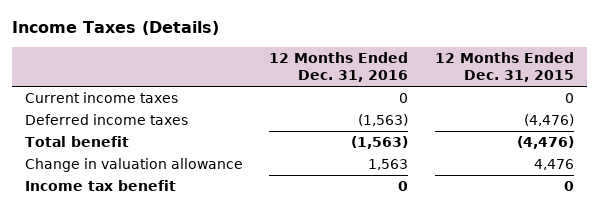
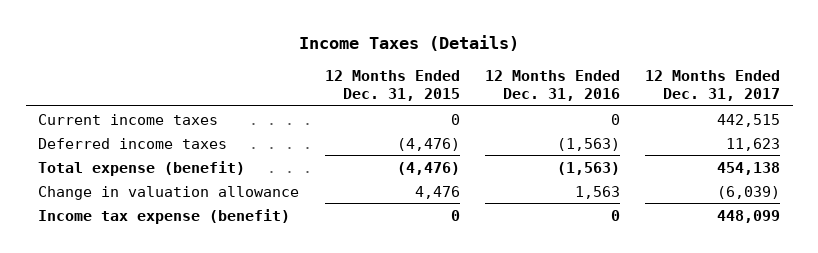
- | 12 Months Ended Dec. 31, 2016 | 12 Months Ended Dec. 31, 2015
+ | 12 Months Ended Dec. 31, 2015 | 12 Months Ended Dec. 31, 2016 | 12 Months Ended Dec. 31, 2017
- Total benefit | (1,563) | (4,476)
+ Total expense (benefit) | (4,476) | (1,563) | 454,138
- Income tax benefit | 0 | 0
+ Income tax expense (benefit) | 0 | 0 | 448,099

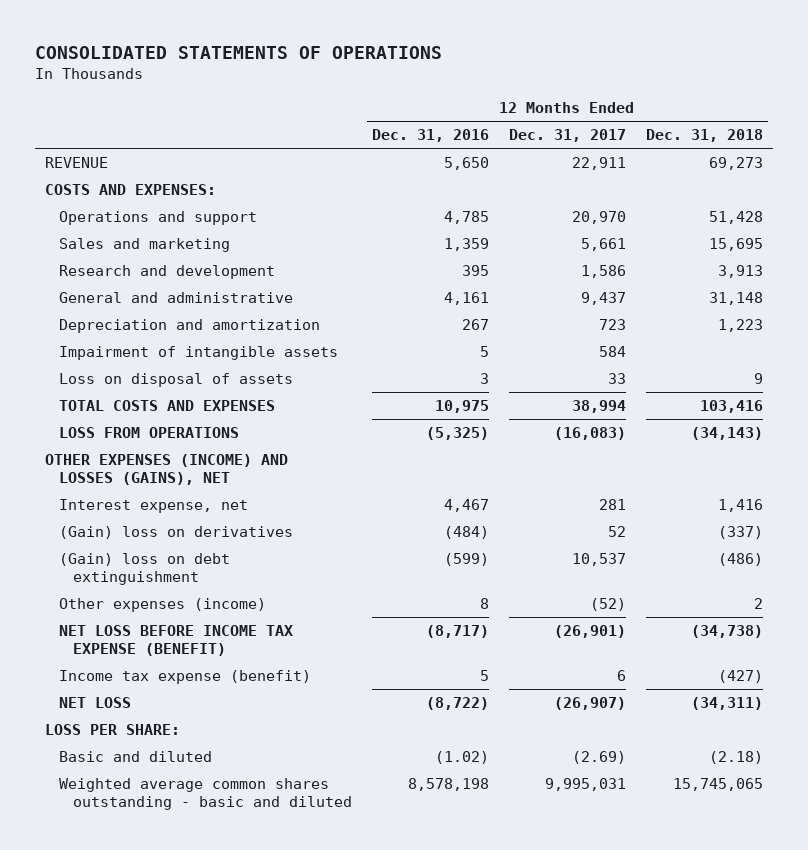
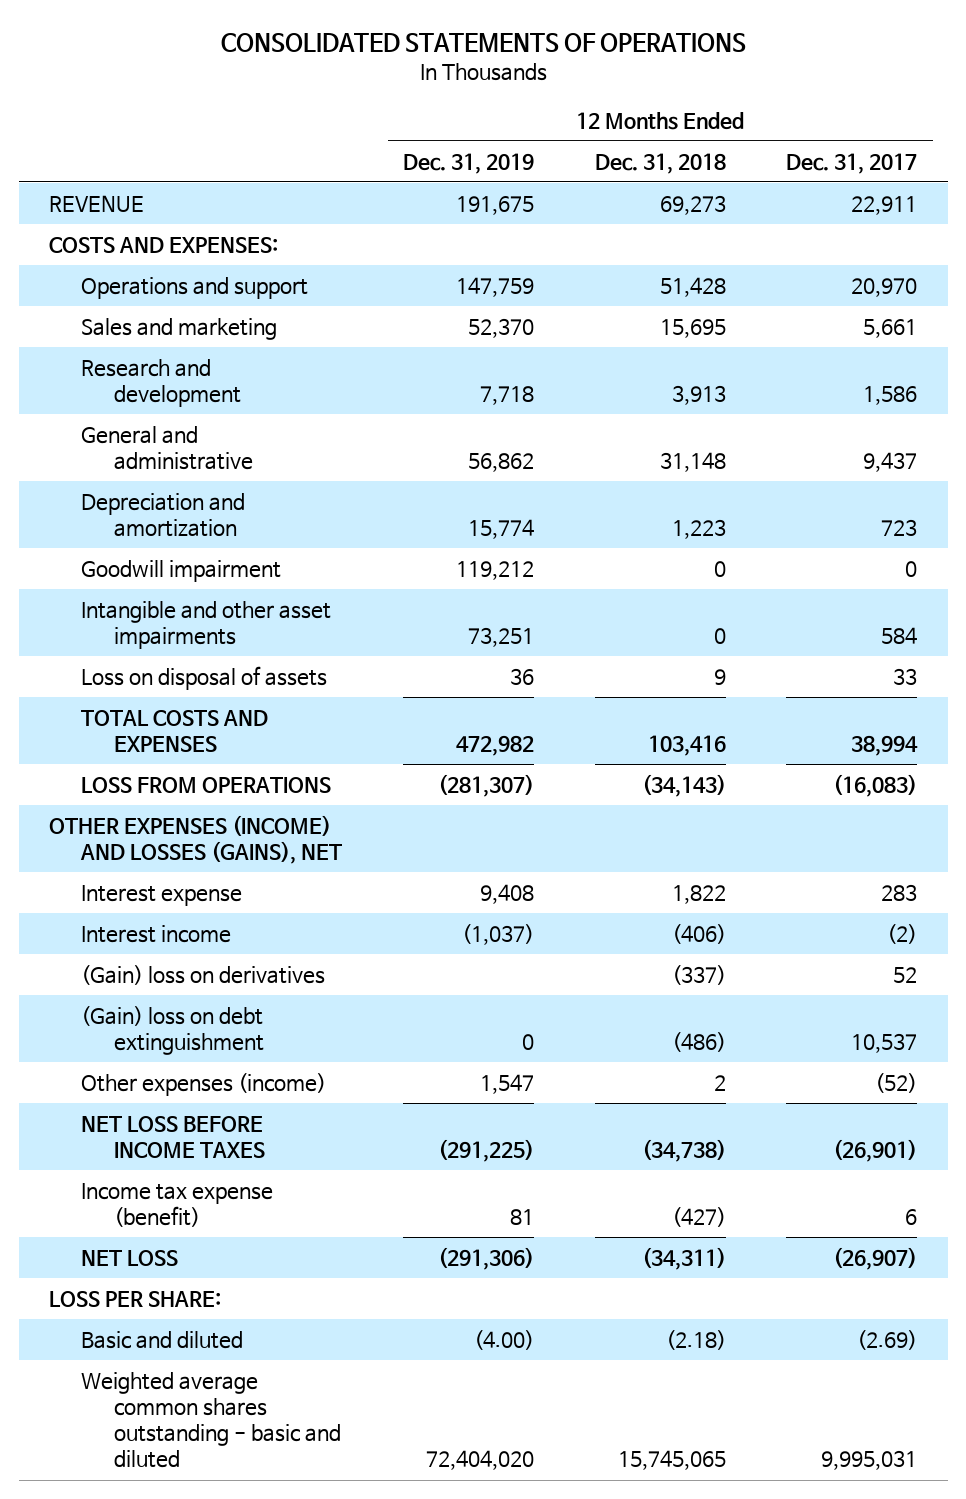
- | 12 Months Ended Dec. 31, 2016 | 12 Months Ended Dec. 31, 2017 | 12 Months Ended Dec. 31, 2018
+ | 12 Months Ended Dec. 31, 2019 | 12 Months Ended Dec. 31, 2018 | 12 Months Ended Dec. 31, 2017
- Impairment of intangible assets | 5 | 584 |
+ Goodwill impairment | 119,212 | 0 | 0
+ Intangible and other asset impairments | 73,251 | 0 | 584
- Interest expense, net | 4,467 | 281 | 1,416
+ Interest expense | 9,408 | 1,822 | 283
+ Interest income | (1,037) | (406) | (2)
- NET LOSS BEFORE INCOME TAX EXPENSE (BENEFIT) | (8,717) | (26,901) | (34,738)
+ NET LOSS BEFORE INCOME TAXES | (291,225) | (34,738) | (26,901)

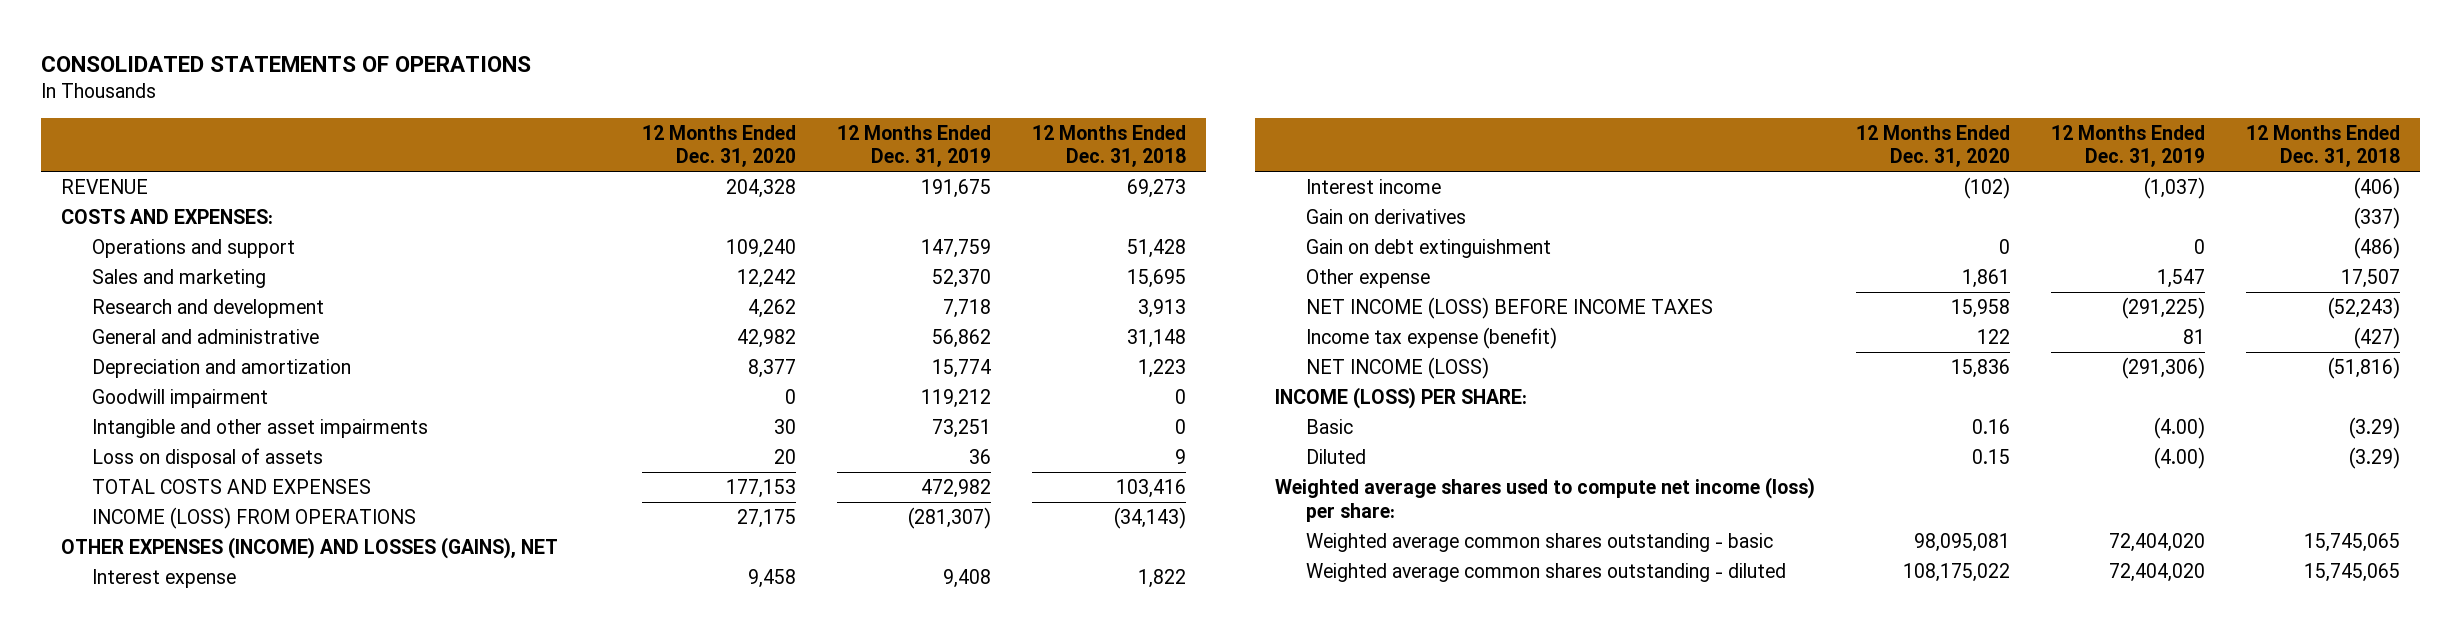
- | 12 Months Ended Dec. 31, 2019 | 12 Months Ended Dec. 31, 2018 | 12 Months Ended Dec. 31, 2017
+ | 12 Months Ended Dec. 31, 2020 | 12 Months Ended Dec. 31, 2019 | 12 Months Ended Dec. 31, 2018
- LOSS FROM OPERATIONS | (281,307) | (34,143) | (16,083)
+ INCOME (LOSS) FROM OPERATIONS | 27,175 | (281,307) | (34,143)
- (Gain) loss on derivatives | | (337) | 52
- (Gain) loss on debt extinguishment | 0 | (486) | 10,537
- Other expenses (income) | 1,547 | 2 | (52)
- NET LOSS BEFORE INCOME TAXES | (291,225) | (34,738) | (26,901)
+ Gain on derivatives | | | (337)
+ Gain on debt extinguishment | 0 | 0 | (486)
+ Other expense | 1,861 | 1,547 | 17,507
+ NET INCOME (LOSS) BEFORE INCOME TAXES | 15,958 | (291,225) | (52,243)
- NET LOSS | (291,306) | (34,311) | (26,907)
- LOSS PER SHARE:
- Basic and diluted | (4.00) | (2.18) | (2.69)
- Weighted average common shares outstanding - basic and diluted | 72,404,020 | 15,745,065 | 9,995,031
+ NET INCOME (LOSS) | 15,836 | (291,306) | (51,816)
+ INCOME (LOSS) PER SHARE:
+ Basic | 0.16 | (4.00) | (3.29)
+ Diluted | 0.15 | (4.00) | (3.29)
+ Weighted average shares used to compute net income (loss) per share:
+ Weighted average common shares outstanding - basic | 98,095,081 | 72,404,020 | 15,745,065
+ Weighted average common shares outstanding - diluted | 108,175,022 | 72,404,020 | 15,745,065

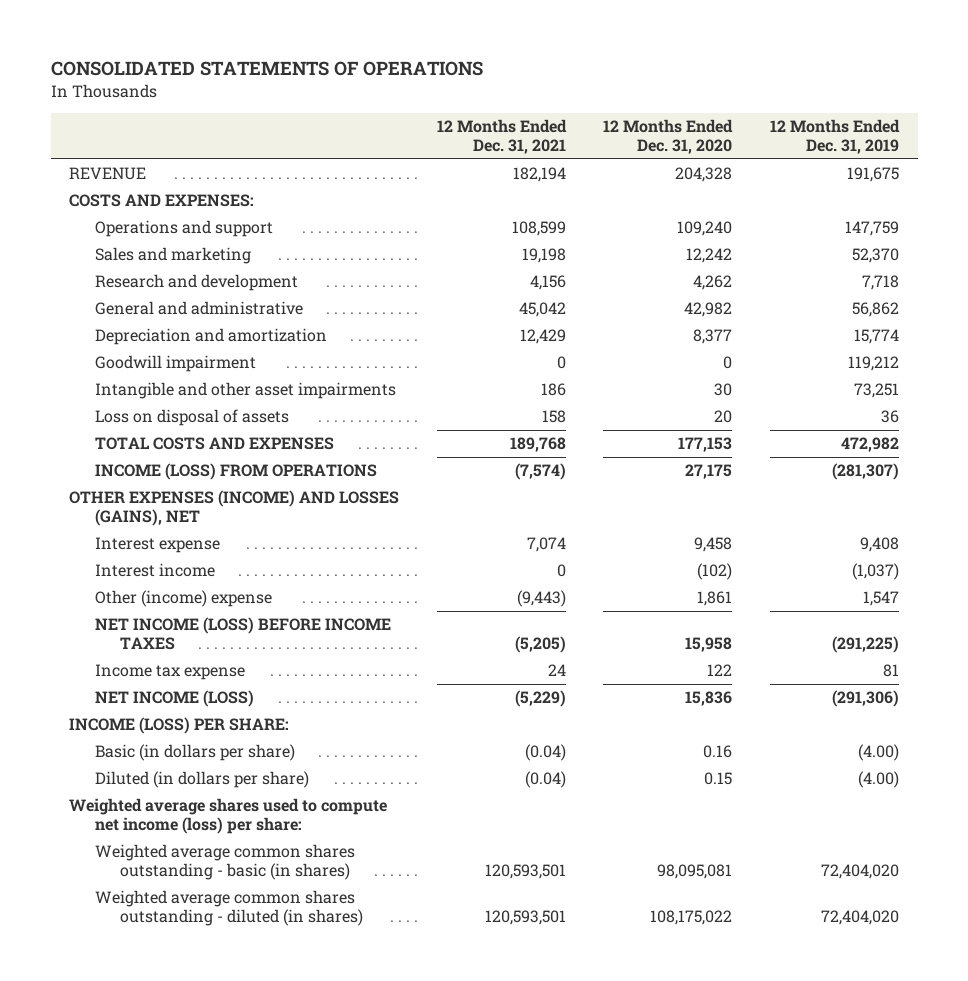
- | 12 Months Ended Dec. 31, 2020 | 12 Months Ended Dec. 31, 2019 | 12 Months Ended Dec. 31, 2018
+ | 12 Months Ended Dec. 31, 2021 | 12 Months Ended Dec. 31, 2020 | 12 Months Ended Dec. 31, 2019
- Gain on derivatives | | | (337)
- Gain on debt extinguishment | 0 | 0 | (486)
- Other expense | 1,861 | 1,547 | 17,507
+ Other (income) expense | (9,443) | 1,861 | 1,547
- Income tax expense (benefit) | 122 | 81 | (427)
+ Income tax expense | 24 | 122 | 81
- Basic | 0.16 | (4.00) | (3.29)
- Diluted | 0.15 | (4.00) | (3.29)
+ Basic (in dollars per share) | (0.04) | 0.16 | (4.00)
+ Diluted (in dollars per share) | (0.04) | 0.15 | (4.00)
- Weighted average common shares outstanding - basic | 98,095,081 | 72,404,020 | 15,745,065
- Weighted average common shares outstanding - diluted | 108,175,022 | 72,404,020 | 15,745,065
+ Weighted average common shares outstanding - basic (in shares) | 120,593,501 | 98,095,081 | 72,404,020
+ Weighted average common shares outstanding - diluted (in shares) | 120,593,501 | 108,175,022 | 72,404,020

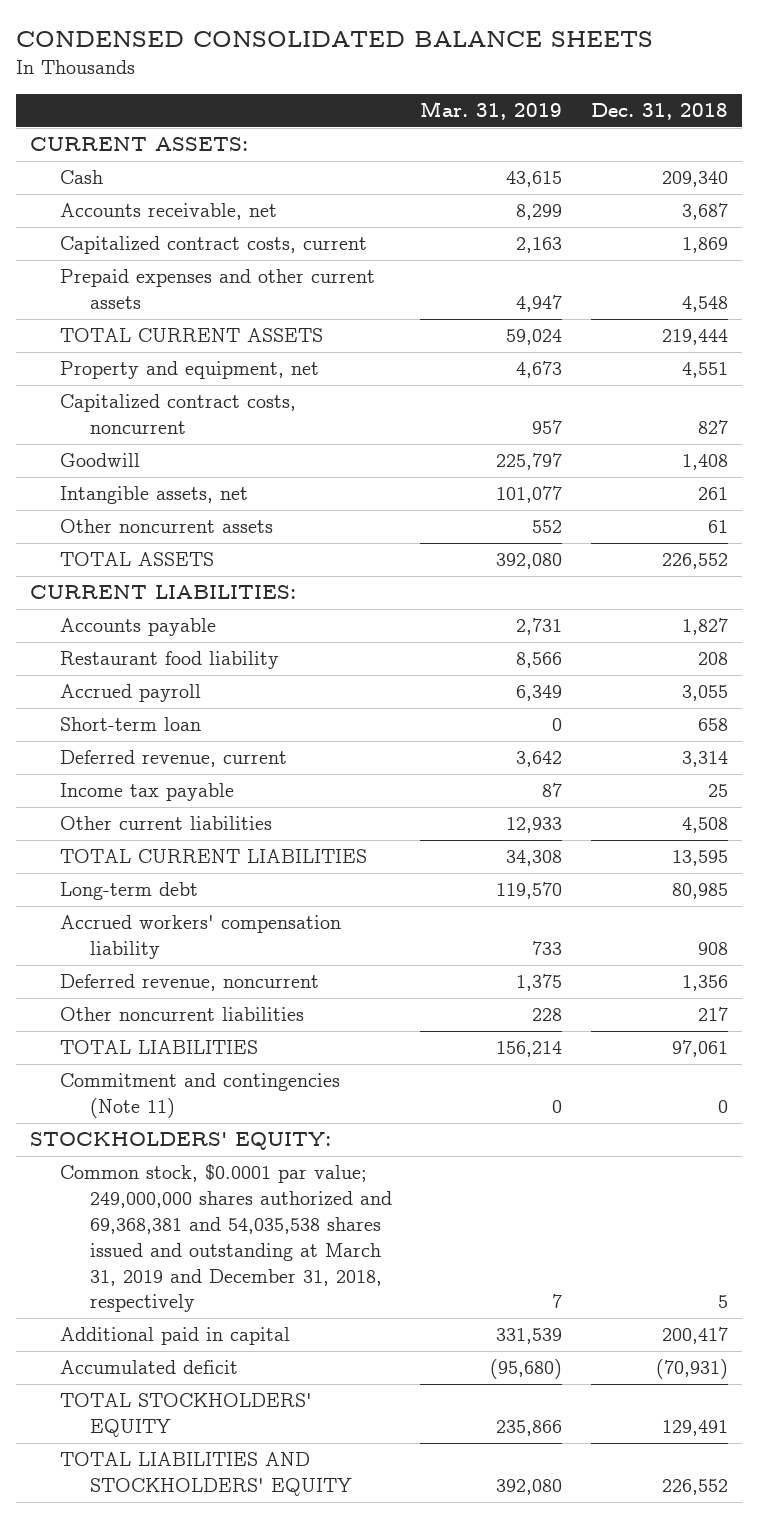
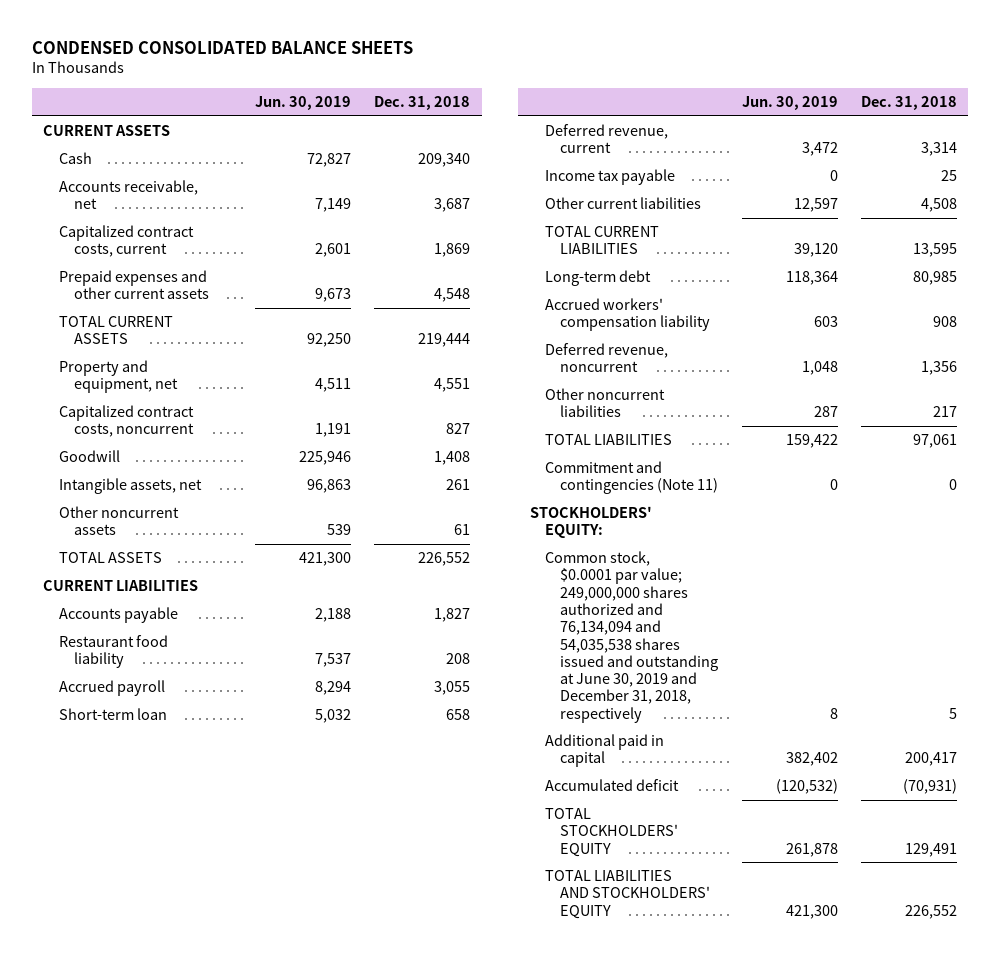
- | Mar. 31, 2019 | Dec. 31, 2018
+ | Jun. 30, 2019 | Dec. 31, 2018
- CURRENT ASSETS:
+ CURRENT ASSETS
- CURRENT LIABILITIES:
+ CURRENT LIABILITIES
- Common stock, $0.0001 par value; 249,000,000 shares authorized and 69,368,381 and 54,035,538 shares issued and outstanding at March 31, 2019 and December 31, 2018, respectively | 7 | 5
+ Common stock, $0.0001 par value; 249,000,000 shares authorized and 76,134,094 and 54,035,538 shares issued and outstanding at June 30, 2019 and December 31, 2018, respectively | 8 | 5

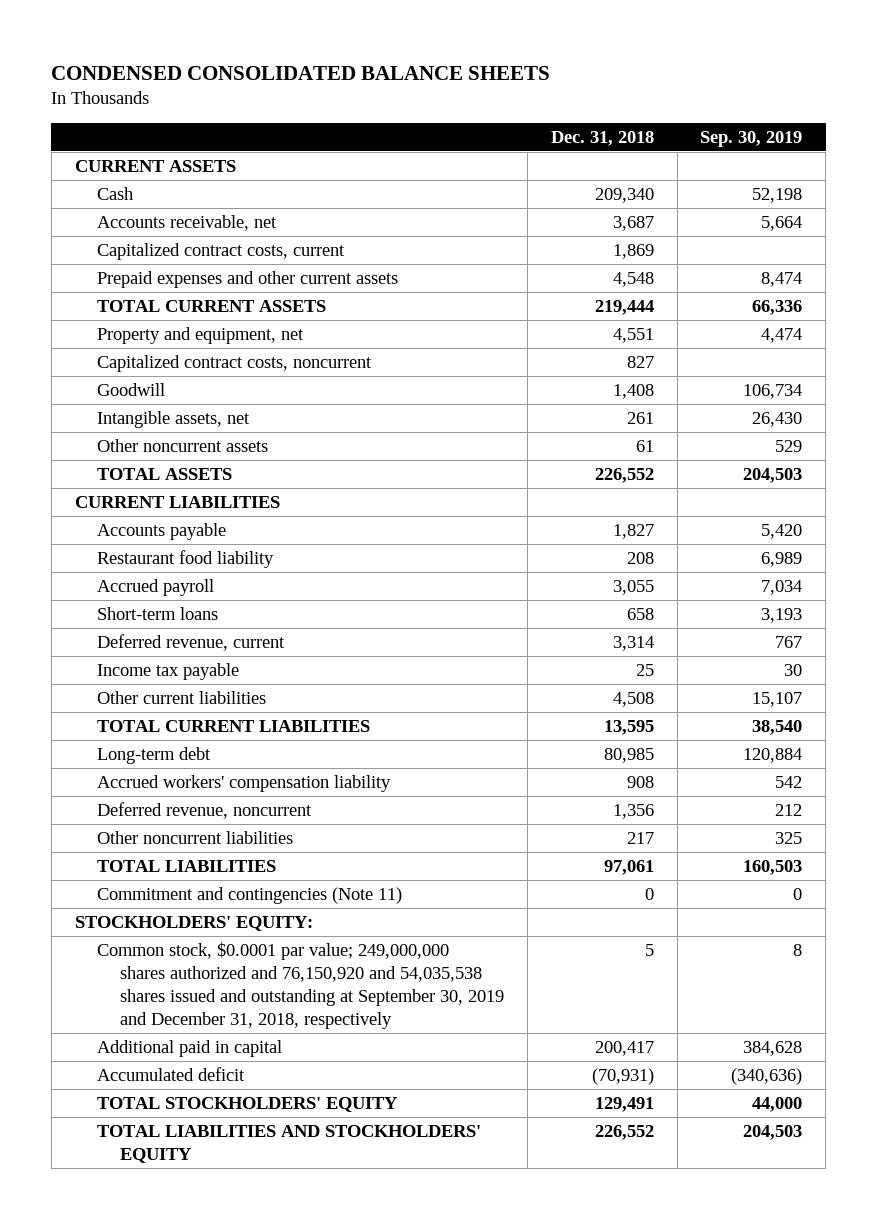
- | Jun. 30, 2019 | Dec. 31, 2018
+ | Dec. 31, 2018 | Sep. 30, 2019
- Short-term loan | 5,032 | 658
+ Short-term loans | 658 | 3,193
- Common stock, $0.0001 par value; 249,000,000 shares authorized and 76,134,094 and 54,035,538 shares issued and outstanding at June 30, 2019 and December 31, 2018, respectively | 8 | 5
+ Common stock, $0.0001 par value; 249,000,000 shares authorized and 76,150,920 and 54,035,538 shares issued and outstanding at September 30, 2019 and December 31, 2018, respectively | 5 | 8

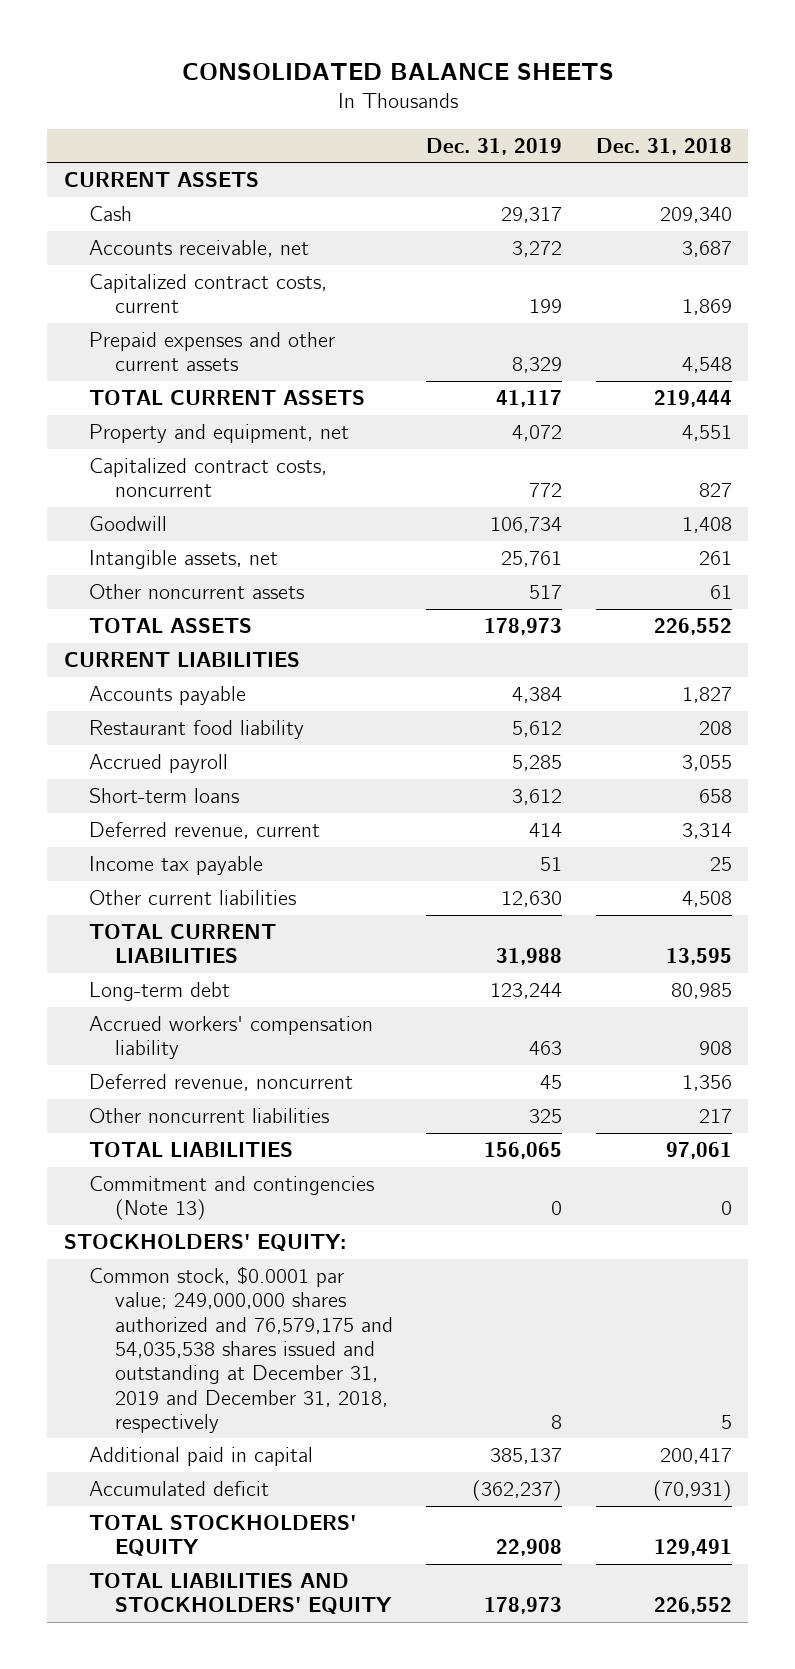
- CONDENSED CONSOLIDATED BALANCE SHEETS
+ CONSOLIDATED BALANCE SHEETS
- | Dec. 31, 2018 | Sep. 30, 2019
+ | Dec. 31, 2019 | Dec. 31, 2018
- Commitment and contingencies (Note 11) | 0 | 0
+ Commitment and contingencies (Note 13) | 0 | 0
- Common stock, $0.0001 par value; 249,000,000 shares authorized and 76,150,920 and 54,035,538 shares issued and outstanding at September 30, 2019 and December 31, 2018, respectively | 5 | 8
+ Common stock, $0.0001 par value; 249,000,000 shares authorized and 76,579,175 and 54,035,538 shares issued and outstanding at December 31, 2019 and December 31, 2018, respectively | 8 | 5

